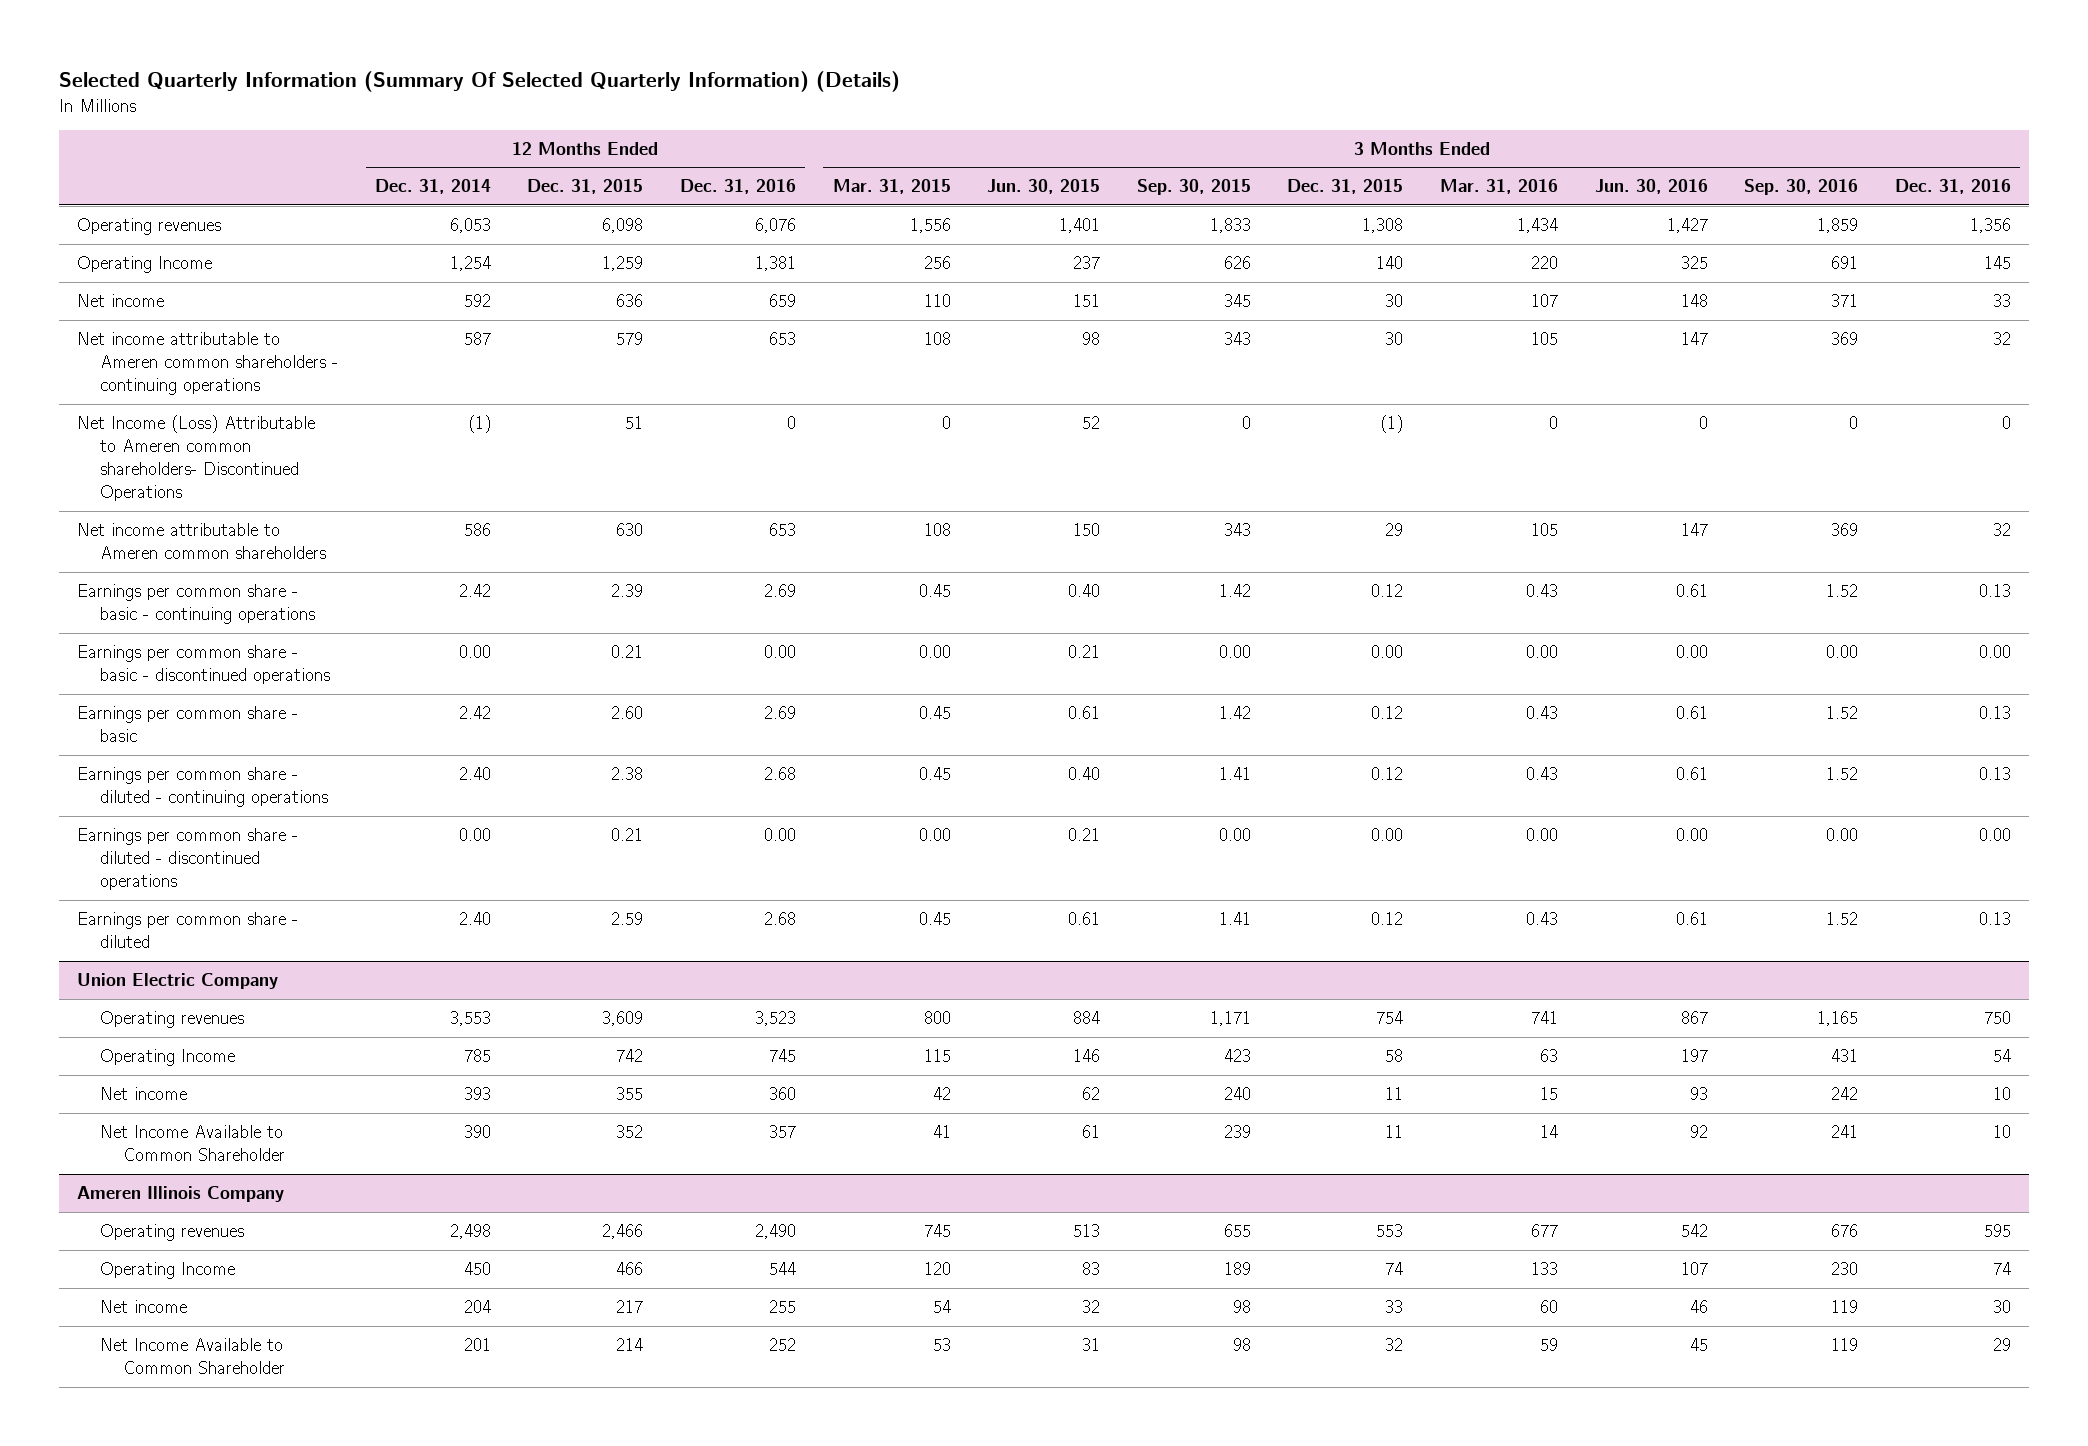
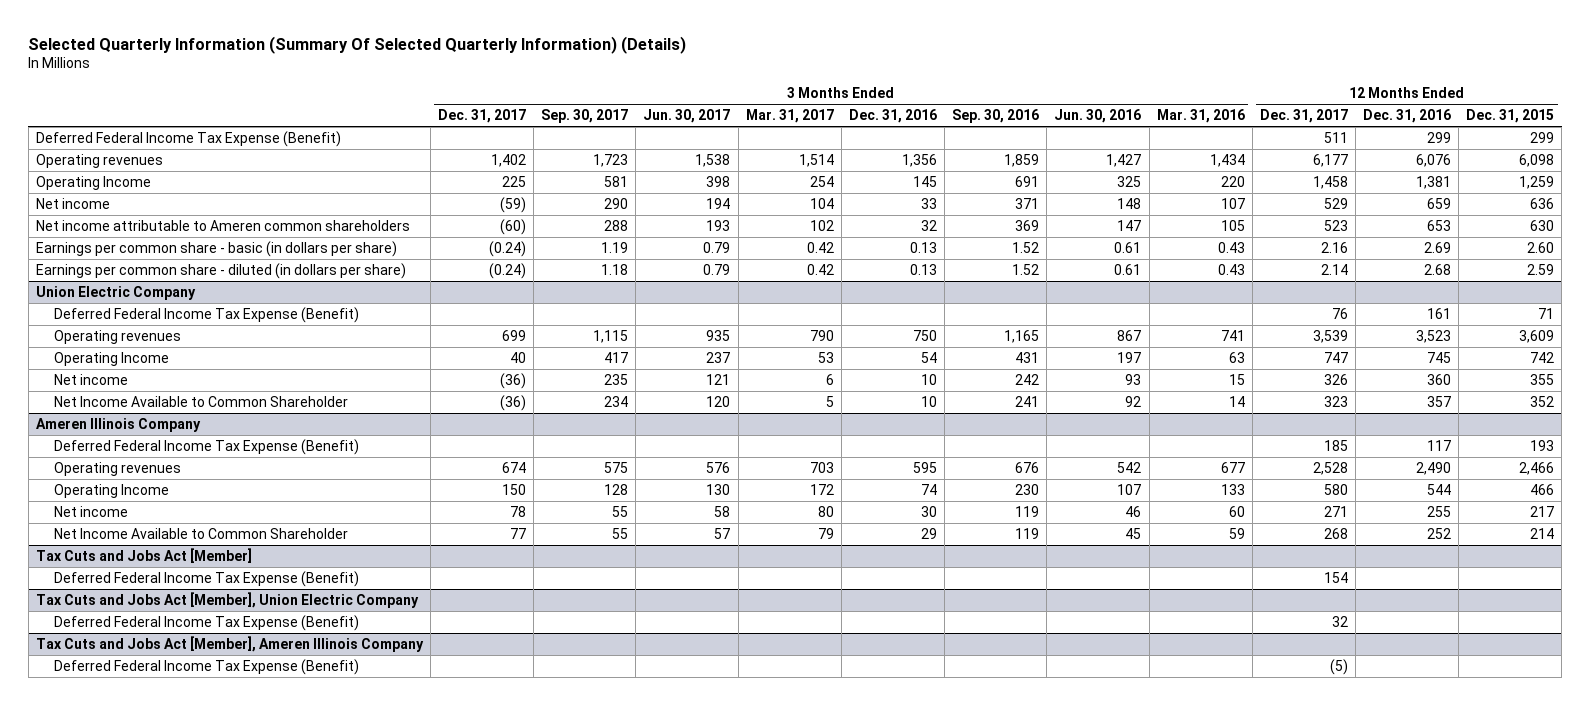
- | 12 Months Ended Dec. 31, 2014 | 12 Months Ended Dec. 31, 2015 | 12 Months Ended Dec. 31, 2016 | 3 Months Ended Mar. 31, 2015 | 3 Months Ended Jun. 30, 2015 | 3 Months Ended Sep. 30, 2015 | 3 Months Ended Dec. 31, 2015 | 3 Months Ended Mar. 31, 2016 | 3 Months Ended Jun. 30, 2016 | 3 Months Ended Sep. 30, 2016 | 3 Months Ended Dec. 31, 2016
+ | 3 Months Ended Dec. 31, 2017 | 3 Months Ended Sep. 30, 2017 | 3 Months Ended Jun. 30, 2017 | 3 Months Ended Mar. 31, 2017 | 3 Months Ended Dec. 31, 2016 | 3 Months Ended Sep. 30, 2016 | 3 Months Ended Jun. 30, 2016 | 3 Months Ended Mar. 31, 2016 | 12 Months Ended Dec. 31, 2017 | 12 Months Ended Dec. 31, 2016 | 12 Months Ended Dec. 31, 2015
+ Deferred Federal Income Tax Expense (Benefit) | | | | | | | | | 511 | 299 | 299
- Net income attributable to Ameren common shareholders - continuing operations | 587 | 579 | 653 | 108 | 98 | 343 | 30 | 105 | 147 | 369 | 32
- Net Income (Loss) Attributable to Ameren common shareholders- Discontinued Operations | (1) | 51 | 0 | 0 | 52 | 0 | (1) | 0 | 0 | 0 | 0
- Earnings per common share - basic - continuing operations | 2.42 | 2.39 | 2.69 | 0.45 | 0.40 | 1.42 | 0.12 | 0.43 | 0.61 | 1.52 | 0.13
- Earnings per common share - basic - discontinued operations | 0.00 | 0.21 | 0.00 | 0.00 | 0.21 | 0.00 | 0.00 | 0.00 | 0.00 | 0.00 | 0.00
- Earnings per common share - basic | 2.42 | 2.60 | 2.69 | 0.45 | 0.61 | 1.42 | 0.12 | 0.43 | 0.61 | 1.52 | 0.13
- Earnings per common share - diluted - continuing operations | 2.40 | 2.38 | 2.68 | 0.45 | 0.40 | 1.41 | 0.12 | 0.43 | 0.61 | 1.52 | 0.13
- Earnings per common share - diluted - discontinued operations | 0.00 | 0.21 | 0.00 | 0.00 | 0.21 | 0.00 | 0.00 | 0.00 | 0.00 | 0.00 | 0.00
- Earnings per common share - diluted | 2.40 | 2.59 | 2.68 | 0.45 | 0.61 | 1.41 | 0.12 | 0.43 | 0.61 | 1.52 | 0.13
+ Earnings per common share - basic (in dollars per share) | (0.24) | 1.19 | 0.79 | 0.42 | 0.13 | 1.52 | 0.61 | 0.43 | 2.16 | 2.69 | 2.60
+ Earnings per common share - diluted (in dollars per share) | (0.24) | 1.18 | 0.79 | 0.42 | 0.13 | 1.52 | 0.61 | 0.43 | 2.14 | 2.68 | 2.59
@ Union Electric Company
+ Deferred Federal Income Tax Expense (Benefit) | | | | | | | | | 76 | 161 | 71
@ Ameren Illinois Company
+ Deferred Federal Income Tax Expense (Benefit) | | | | | | | | | 185 | 117 | 193
+ Tax Cuts and Jobs Act [Member]
+ Deferred Federal Income Tax Expense (Benefit) | | | | | | | | | 154 | |
+ Tax Cuts and Jobs Act [Member], Union Electric Company
+ Deferred Federal Income Tax Expense (Benefit) | | | | | | | | | 32 | |
+ Tax Cuts and Jobs Act [Member], Ameren Illinois Company
+ Deferred Federal Income Tax Expense (Benefit) | | | | | | | | | (5) | |

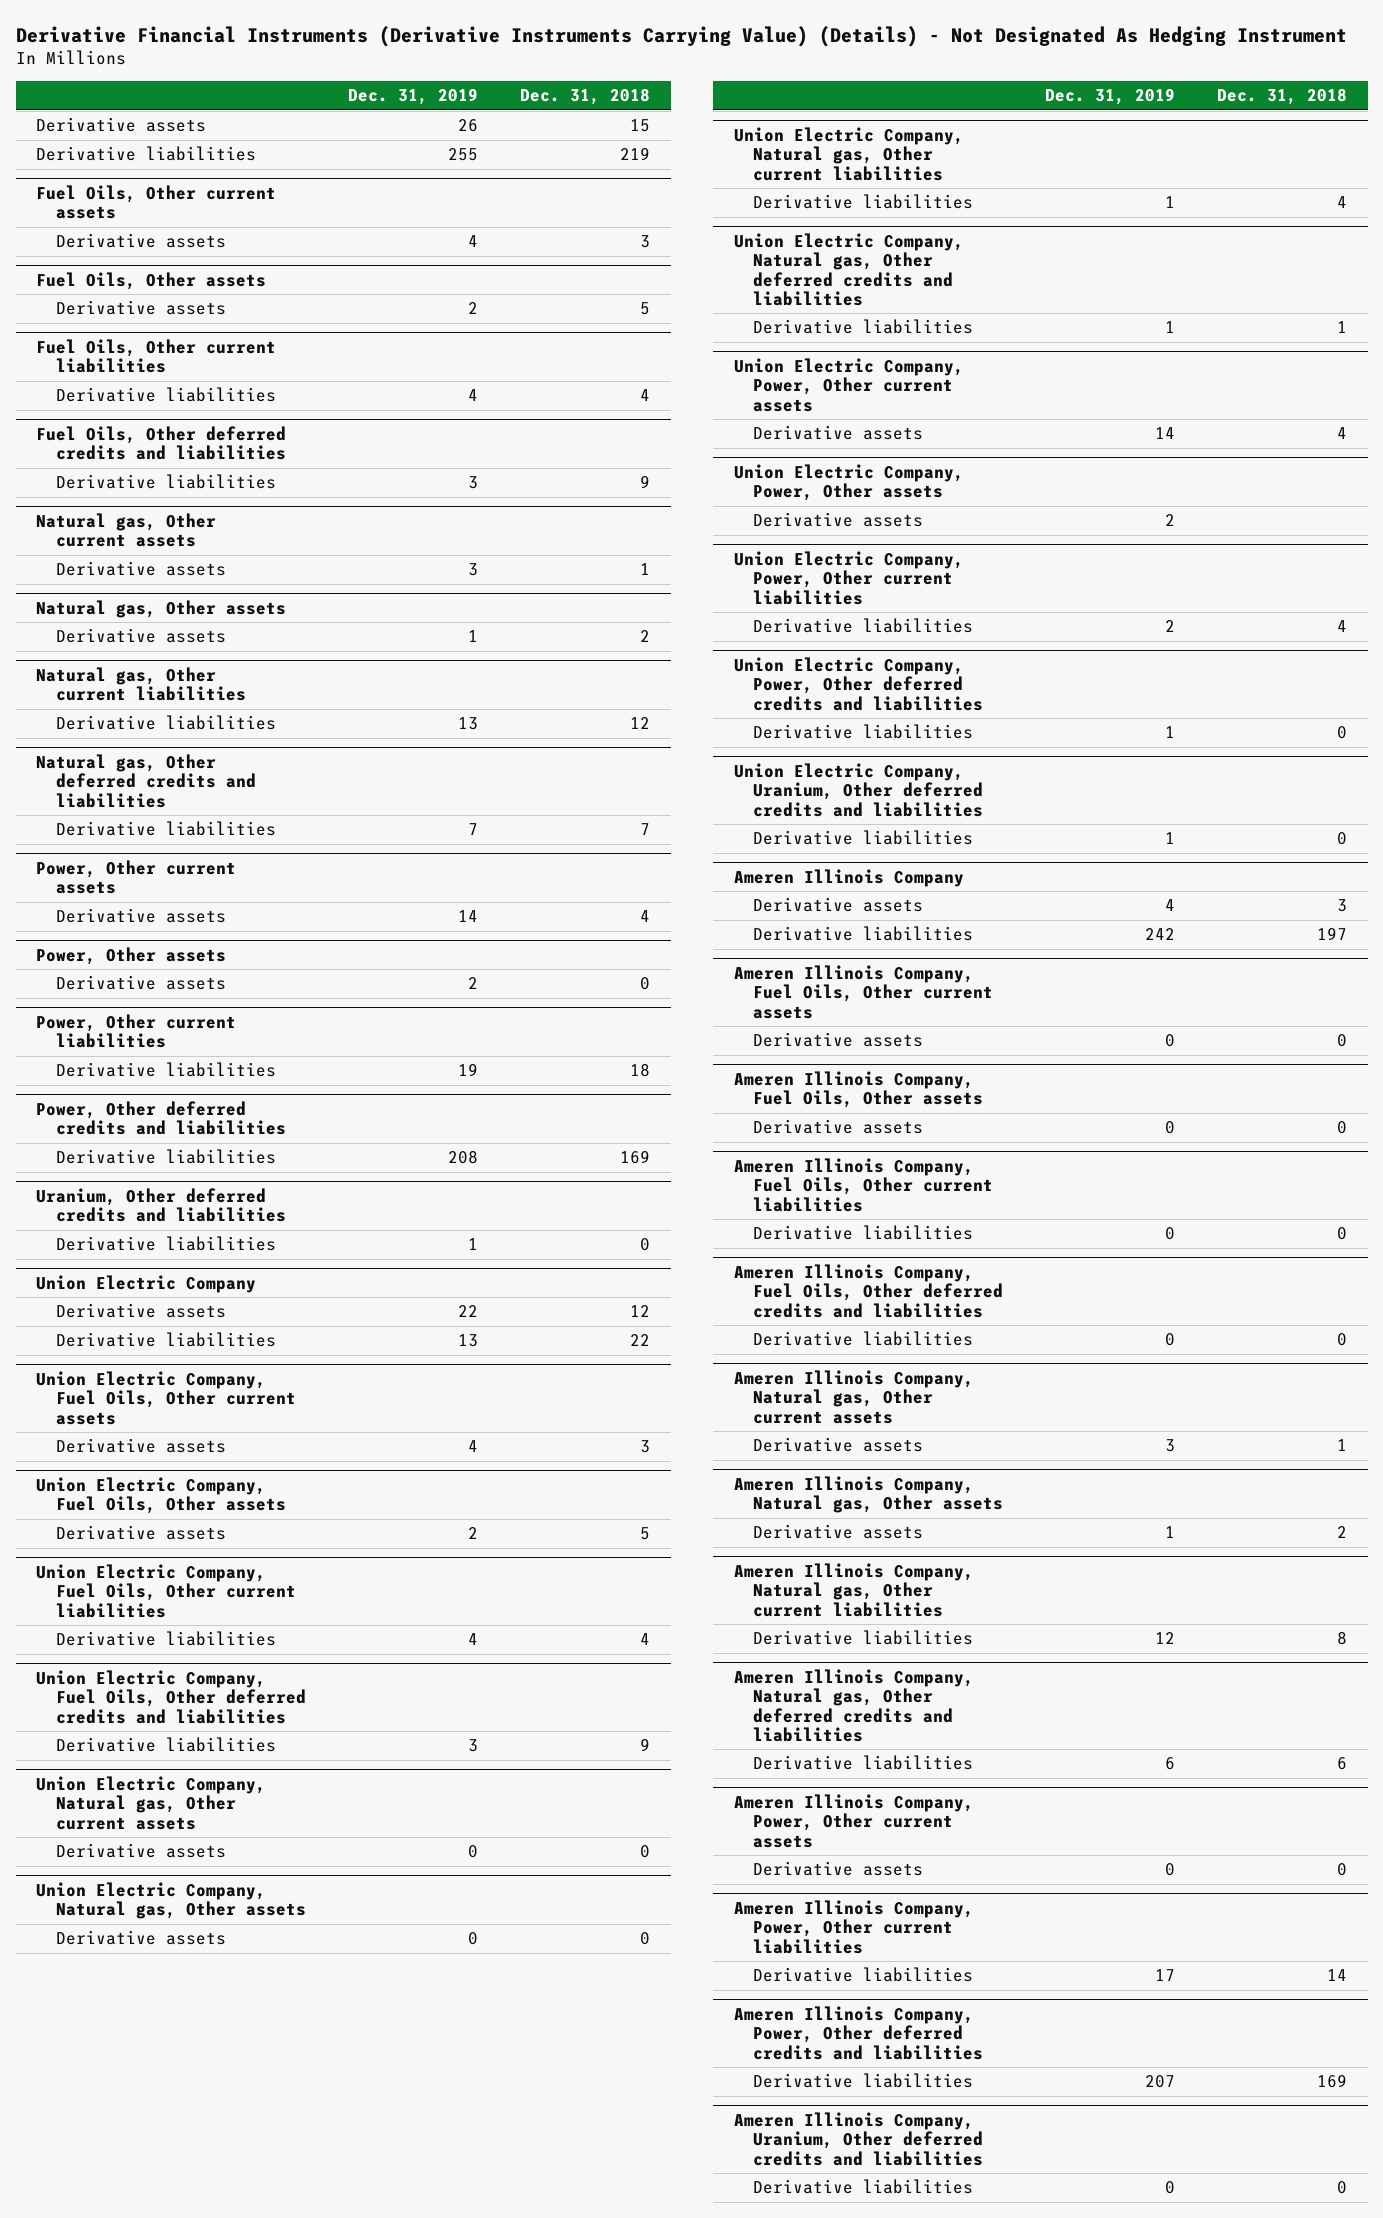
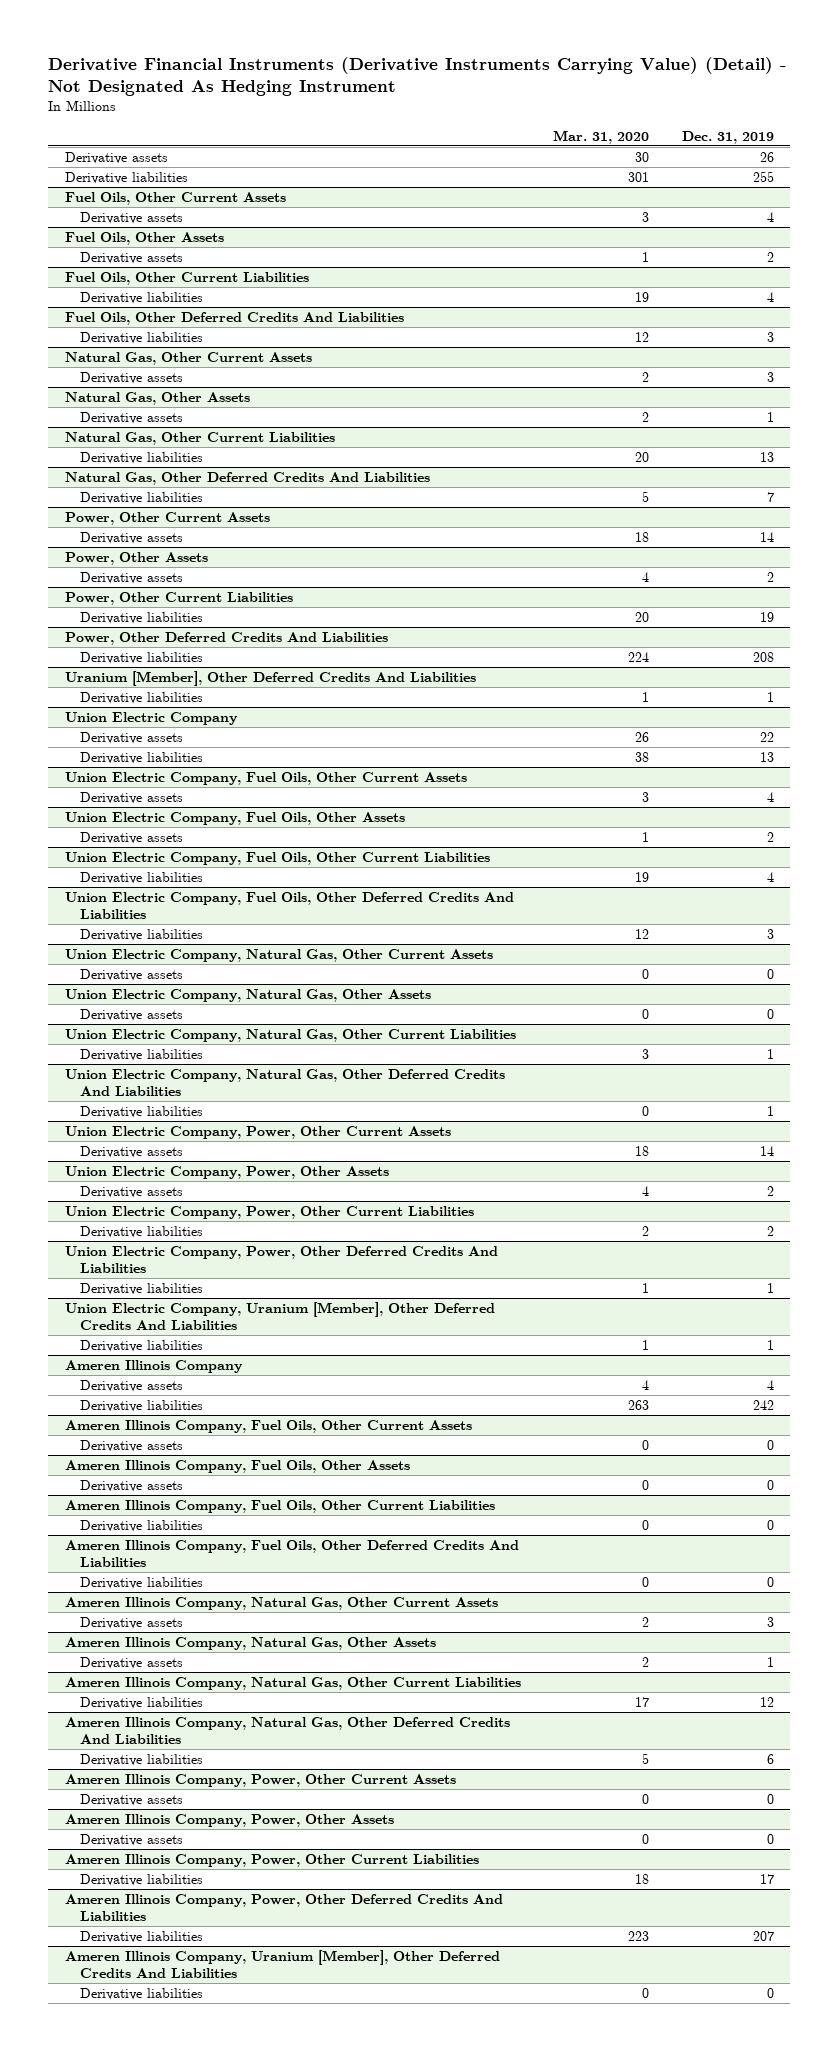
- Derivative Financial Instruments (Derivative Instruments Carrying Value) (Details) - Not Designated As Hedging Instrument
+ Derivative Financial Instruments (Derivative Instruments Carrying Value) (Detail) - Not Designated As Hedging Instrument
- | Dec. 31, 2019 | Dec. 31, 2018
+ | Mar. 31, 2020 | Dec. 31, 2019
- Fuel Oils, Other current assets
+ Fuel Oils, Other Current Assets
- Fuel Oils, Other assets
+ Fuel Oils, Other Assets
- Fuel Oils, Other current liabilities
+ Fuel Oils, Other Current Liabilities
- Fuel Oils, Other deferred credits and liabilities
+ Fuel Oils, Other Deferred Credits And Liabilities
- Natural gas, Other current assets
+ Natural Gas, Other Current Assets
- Natural gas, Other assets
+ Natural Gas, Other Assets
- Natural gas, Other current liabilities
+ Natural Gas, Other Current Liabilities
- Natural gas, Other deferred credits and liabilities
+ Natural Gas, Other Deferred Credits And Liabilities
- Power, Other current assets
+ Power, Other Current Assets
- Power, Other assets
+ Power, Other Assets
- Power, Other current liabilities
+ Power, Other Current Liabilities
- Power, Other deferred credits and liabilities
+ Power, Other Deferred Credits And Liabilities
- Uranium, Other deferred credits and liabilities
+ Uranium [Member], Other Deferred Credits And Liabilities
- Union Electric Company, Fuel Oils, Other current assets
+ Union Electric Company, Fuel Oils, Other Current Assets
- Union Electric Company, Fuel Oils, Other assets
+ Union Electric Company, Fuel Oils, Other Assets
- Union Electric Company, Fuel Oils, Other current liabilities
+ Union Electric Company, Fuel Oils, Other Current Liabilities
- Union Electric Company, Fuel Oils, Other deferred credits and liabilities
+ Union Electric Company, Fuel Oils, Other Deferred Credits And Liabilities
- Union Electric Company, Natural gas, Other current assets
+ Union Electric Company, Natural Gas, Other Current Assets
- Union Electric Company, Natural gas, Other assets
+ Union Electric Company, Natural Gas, Other Assets
- Union Electric Company, Natural gas, Other current liabilities
+ Union Electric Company, Natural Gas, Other Current Liabilities
- Union Electric Company, Natural gas, Other deferred credits and liabilities
+ Union Electric Company, Natural Gas, Other Deferred Credits And Liabilities
- Union Electric Company, Power, Other current assets
+ Union Electric Company, Power, Other Current Assets
- Union Electric Company, Power, Other assets
+ Union Electric Company, Power, Other Assets
- Union Electric Company, Power, Other current liabilities
+ Union Electric Company, Power, Other Current Liabilities
- Union Electric Company, Power, Other deferred credits and liabilities
+ Union Electric Company, Power, Other Deferred Credits And Liabilities
- Union Electric Company, Uranium, Other deferred credits and liabilities
+ Union Electric Company, Uranium [Member], Other Deferred Credits And Liabilities
- Ameren Illinois Company, Fuel Oils, Other current assets
+ Ameren Illinois Company, Fuel Oils, Other Current Assets
- Ameren Illinois Company, Fuel Oils, Other assets
+ Ameren Illinois Company, Fuel Oils, Other Assets
- Ameren Illinois Company, Fuel Oils, Other current liabilities
+ Ameren Illinois Company, Fuel Oils, Other Current Liabilities
- Ameren Illinois Company, Fuel Oils, Other deferred credits and liabilities
+ Ameren Illinois Company, Fuel Oils, Other Deferred Credits And Liabilities
- Ameren Illinois Company, Natural gas, Other current assets
+ Ameren Illinois Company, Natural Gas, Other Current Assets
- Ameren Illinois Company, Natural gas, Other assets
+ Ameren Illinois Company, Natural Gas, Other Assets
- Ameren Illinois Company, Natural gas, Other current liabilities
+ Ameren Illinois Company, Natural Gas, Other Current Liabilities
- Ameren Illinois Company, Natural gas, Other deferred credits and liabilities
+ Ameren Illinois Company, Natural Gas, Other Deferred Credits And Liabilities
- Ameren Illinois Company, Power, Other current assets
+ Ameren Illinois Company, Power, Other Current Assets
- Ameren Illinois Company, Power, Other current liabilities
+ Ameren Illinois Company, Power, Other Assets
+ Derivative assets | 0 | 0
+ Ameren Illinois Company, Power, Other Current Liabilities
- Ameren Illinois Company, Power, Other deferred credits and liabilities
+ Ameren Illinois Company, Power, Other Deferred Credits And Liabilities
- Ameren Illinois Company, Uranium, Other deferred credits and liabilities
+ Ameren Illinois Company, Uranium [Member], Other Deferred Credits And Liabilities

